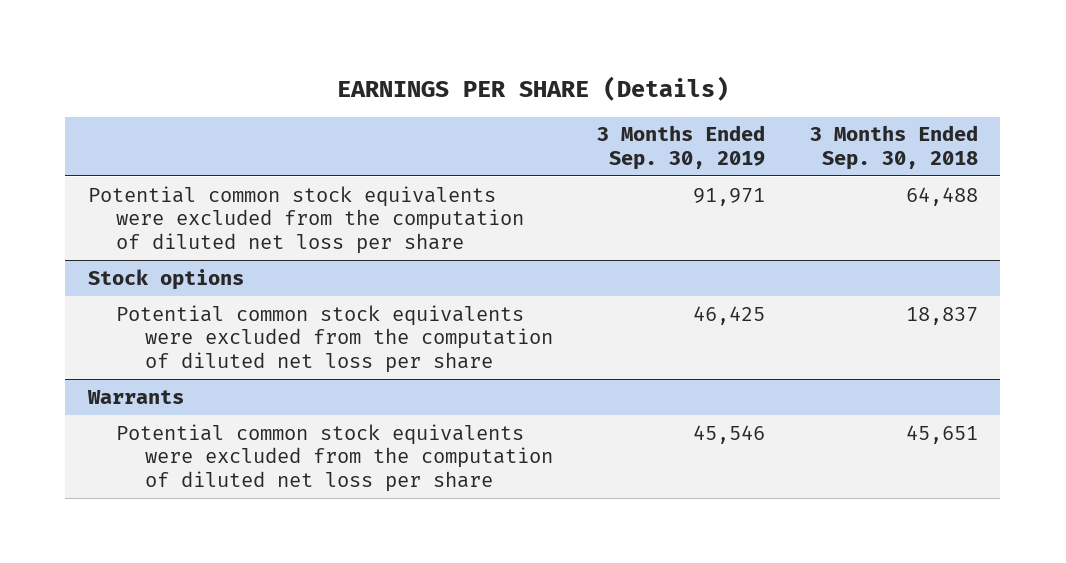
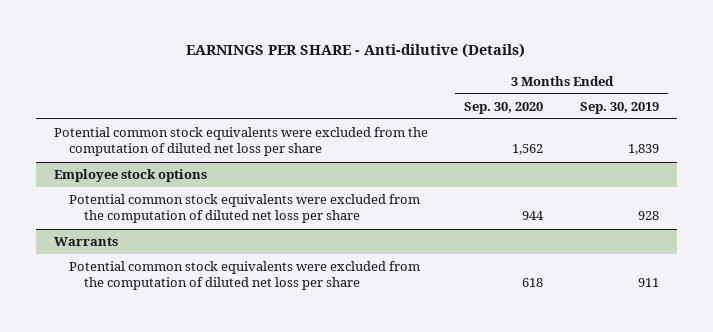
- EARNINGS PER SHARE (Details)
+ EARNINGS PER SHARE - Anti-dilutive (Details)
- | 3 Months Ended Sep. 30, 2019 | 3 Months Ended Sep. 30, 2018
+ | 3 Months Ended Sep. 30, 2020 | 3 Months Ended Sep. 30, 2019
- Potential common stock equivalents were excluded from the computation of diluted net loss per share | 91,971 | 64,488
- Stock options
- Potential common stock equivalents were excluded from the computation of diluted net loss per share | 46,425 | 18,837
+ Potential common stock equivalents were excluded from the computation of diluted net loss per share | 1,562 | 1,839
+ Employee stock options
+ Potential common stock equivalents were excluded from the computation of diluted net loss per share | 944 | 928
@ Warrants
- Potential common stock equivalents were excluded from the computation of diluted net loss per share | 45,546 | 45,651
+ Potential common stock equivalents were excluded from the computation of diluted net loss per share | 618 | 911

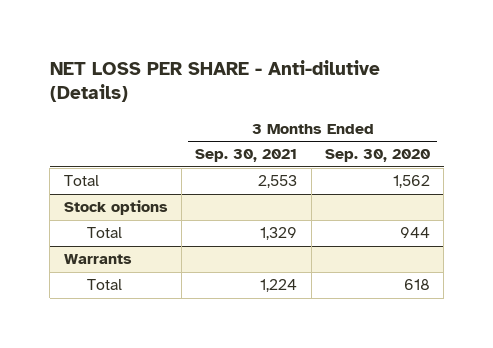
- EARNINGS PER SHARE - Anti-dilutive (Details)
+ NET LOSS PER SHARE - Anti-dilutive (Details)
- | 3 Months Ended Sep. 30, 2020 | 3 Months Ended Sep. 30, 2019
+ | 3 Months Ended Sep. 30, 2021 | 3 Months Ended Sep. 30, 2020
- Potential common stock equivalents were excluded from the computation of diluted net loss per share | 1,562 | 1,839
- Employee stock options
- Potential common stock equivalents were excluded from the computation of diluted net loss per share | 944 | 928
+ Total | 2,553 | 1,562
+ Stock options
+ Total | 1,329 | 944
@ Warrants
- Potential common stock equivalents were excluded from the computation of diluted net loss per share | 618 | 911
+ Total | 1,224 | 618

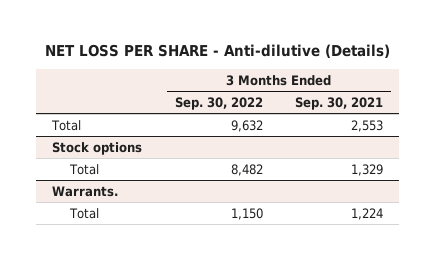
- | 3 Months Ended Sep. 30, 2021 | 3 Months Ended Sep. 30, 2020
+ | 3 Months Ended Sep. 30, 2022 | 3 Months Ended Sep. 30, 2021
- Warrants
+ Warrants.

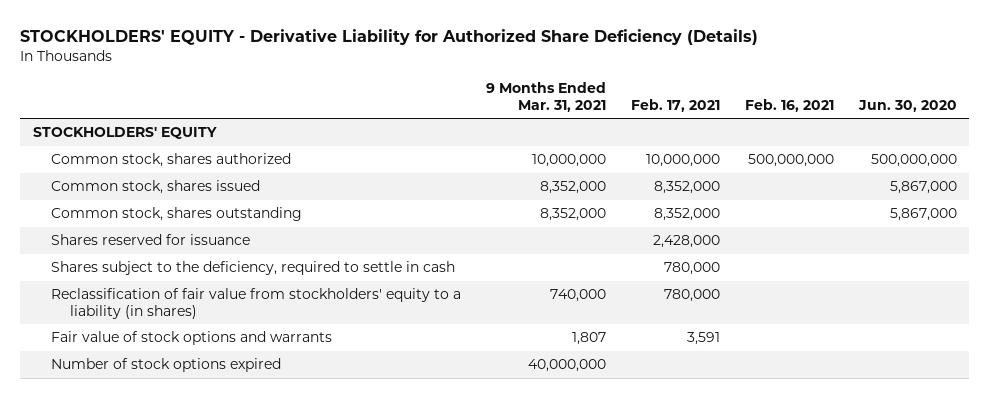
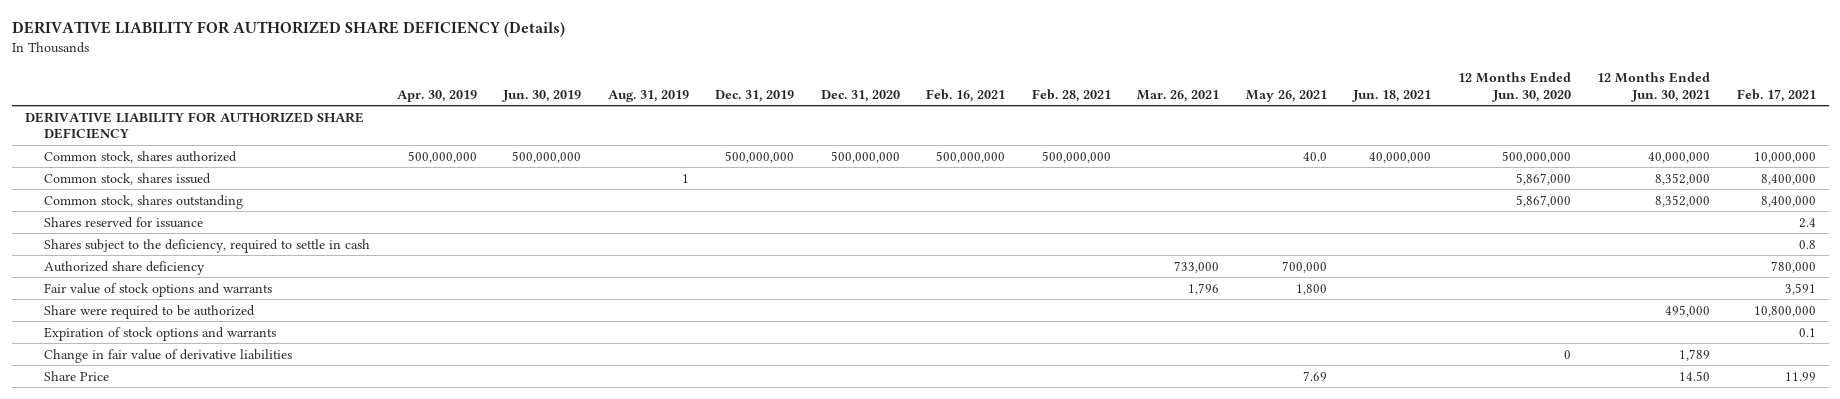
- STOCKHOLDERS' EQUITY - Derivative Liability for Authorized Share Deficiency (Details)
+ DERIVATIVE LIABILITY FOR AUTHORIZED SHARE DEFICIENCY (Details)
- | 9 Months Ended Mar. 31, 2021 | Feb. 17, 2021 | Feb. 16, 2021 | Jun. 30, 2020
+ | Apr. 30, 2019 | Jun. 30, 2019 | Aug. 31, 2019 | Dec. 31, 2019 | Dec. 31, 2020 | Feb. 16, 2021 | Feb. 28, 2021 | Mar. 26, 2021 | May 26, 2021 | Jun. 18, 2021 | 12 Months Ended Jun. 30, 2020 | 12 Months Ended Jun. 30, 2021 | Feb. 17, 2021
- STOCKHOLDERS' EQUITY
+ DERIVATIVE LIABILITY FOR AUTHORIZED SHARE DEFICIENCY
- Common stock, shares issued | 8,352,000 | 8,352,000 | | 5,867,000
- Common stock, shares outstanding | 8,352,000 | 8,352,000 | | 5,867,000
- Shares reserved for issuance | | 2,428,000 | |
- Shares subject to the deficiency, required to settle in cash | | 780,000 | |
- Reclassification of fair value from stockholders' equity to a liability (in shares) | 740,000 | 780,000 | |
+ Common stock, shares issued | | | 1 | | | | | | | | 5,867,000 | 8,352,000 | 8,400,000
+ Common stock, shares outstanding | | | | | | | | | | | 5,867,000 | 8,352,000 | 8,400,000
+ Shares reserved for issuance | | | | | | | | | | | | | 2.4
+ Shares subject to the deficiency, required to settle in cash | | | | | | | | | | | | | 0.8
+ Authorized share deficiency | | | | | | | | 733,000 | 700,000 | | | | 780,000
- Number of stock options expired | 40,000,000 | | |
+ Share were required to be authorized | | | | | | | | | | | | 495,000 | 10,800,000
+ Expiration of stock options and warrants | | | | | | | | | | | | | 0.1
+ Change in fair value of derivative liabilities | | | | | | | | | | | 0 | 1,789 |
+ Share Price | | | | | | | | | 7.69 | | | 14.50 | 11.99

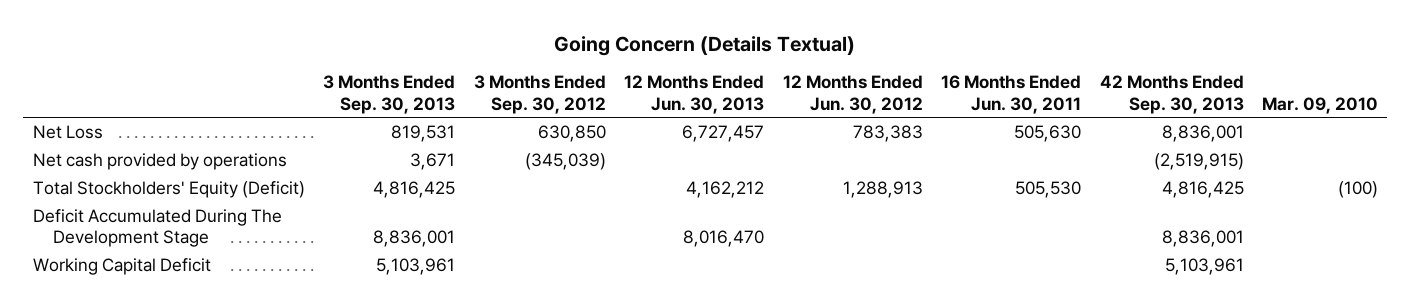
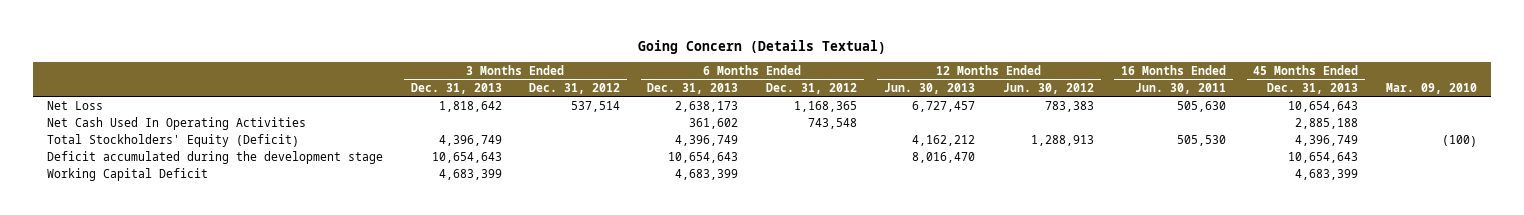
- | 3 Months Ended Sep. 30, 2013 | 3 Months Ended Sep. 30, 2012 | 12 Months Ended Jun. 30, 2013 | 12 Months Ended Jun. 30, 2012 | 16 Months Ended Jun. 30, 2011 | 42 Months Ended Sep. 30, 2013 | Mar. 09, 2010
+ | 3 Months Ended Dec. 31, 2013 | 3 Months Ended Dec. 31, 2012 | 6 Months Ended Dec. 31, 2013 | 6 Months Ended Dec. 31, 2012 | 12 Months Ended Jun. 30, 2013 | 12 Months Ended Jun. 30, 2012 | 16 Months Ended Jun. 30, 2011 | 45 Months Ended Dec. 31, 2013 | Mar. 09, 2010
- Net cash provided by operations | 3,671 | (345,039) | | | | (2,519,915) |
+ Net Cash Used In Operating Activities | | | 361,602 | 743,548 | | | | 2,885,188 |
- Deficit Accumulated During The Development Stage | 8,836,001 | | 8,016,470 | | | 8,836,001 |
+ Deficit accumulated during the development stage | 10,654,643 | | 10,654,643 | | 8,016,470 | | | 10,654,643 |

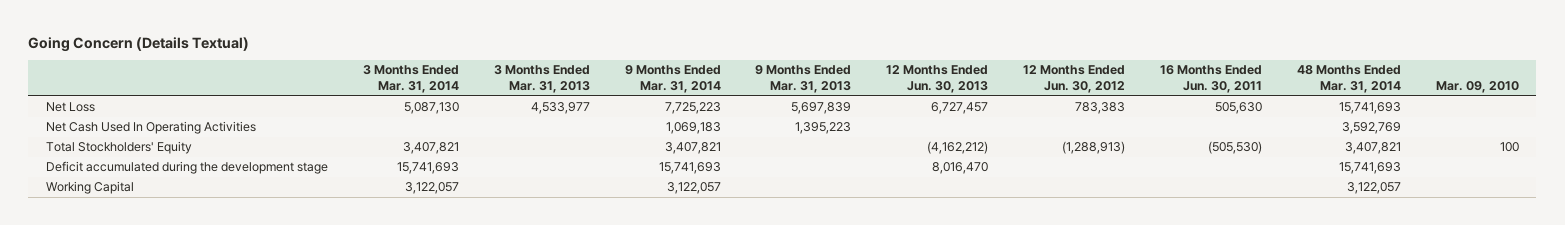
- | 3 Months Ended Dec. 31, 2013 | 3 Months Ended Dec. 31, 2012 | 6 Months Ended Dec. 31, 2013 | 6 Months Ended Dec. 31, 2012 | 12 Months Ended Jun. 30, 2013 | 12 Months Ended Jun. 30, 2012 | 16 Months Ended Jun. 30, 2011 | 45 Months Ended Dec. 31, 2013 | Mar. 09, 2010
+ | 3 Months Ended Mar. 31, 2014 | 3 Months Ended Mar. 31, 2013 | 9 Months Ended Mar. 31, 2014 | 9 Months Ended Mar. 31, 2013 | 12 Months Ended Jun. 30, 2013 | 12 Months Ended Jun. 30, 2012 | 16 Months Ended Jun. 30, 2011 | 48 Months Ended Mar. 31, 2014 | Mar. 09, 2010
- Total Stockholders' Equity (Deficit) | 4,396,749 | | 4,396,749 | | 4,162,212 | 1,288,913 | 505,530 | 4,396,749 | (100)
+ Total Stockholders' Equity | 3,407,821 | | 3,407,821 | | (4,162,212) | (1,288,913) | (505,530) | 3,407,821 | 100
- Working Capital Deficit | 4,683,399 | | 4,683,399 | | | | | 4,683,399 |
+ Working Capital | 3,122,057 | | 3,122,057 | | | | | 3,122,057 |

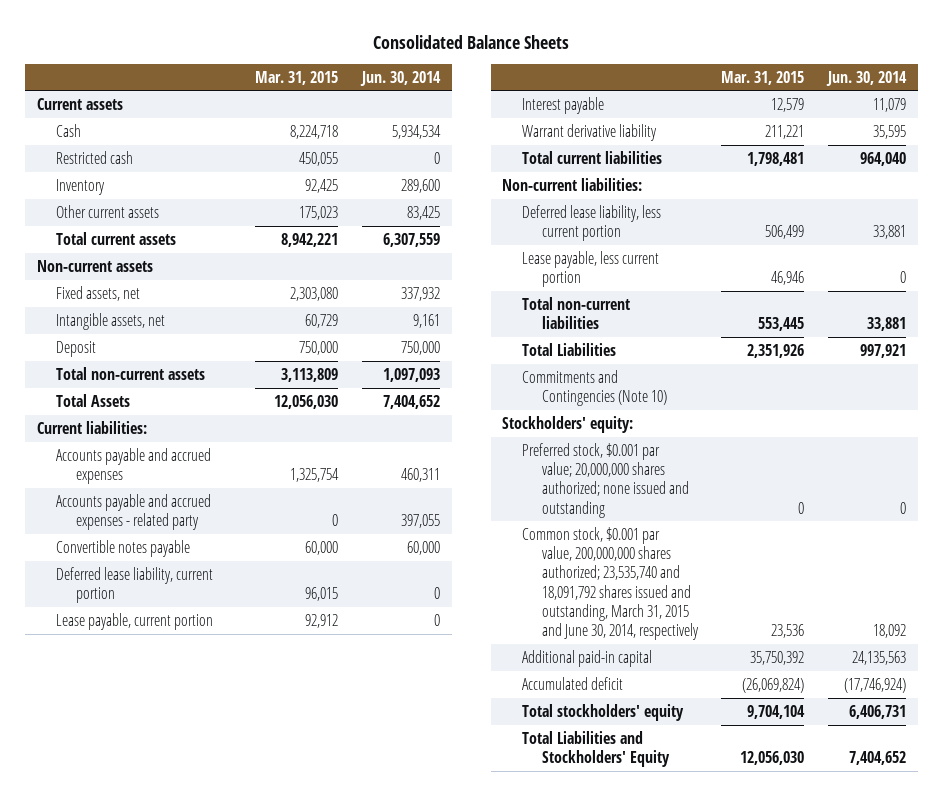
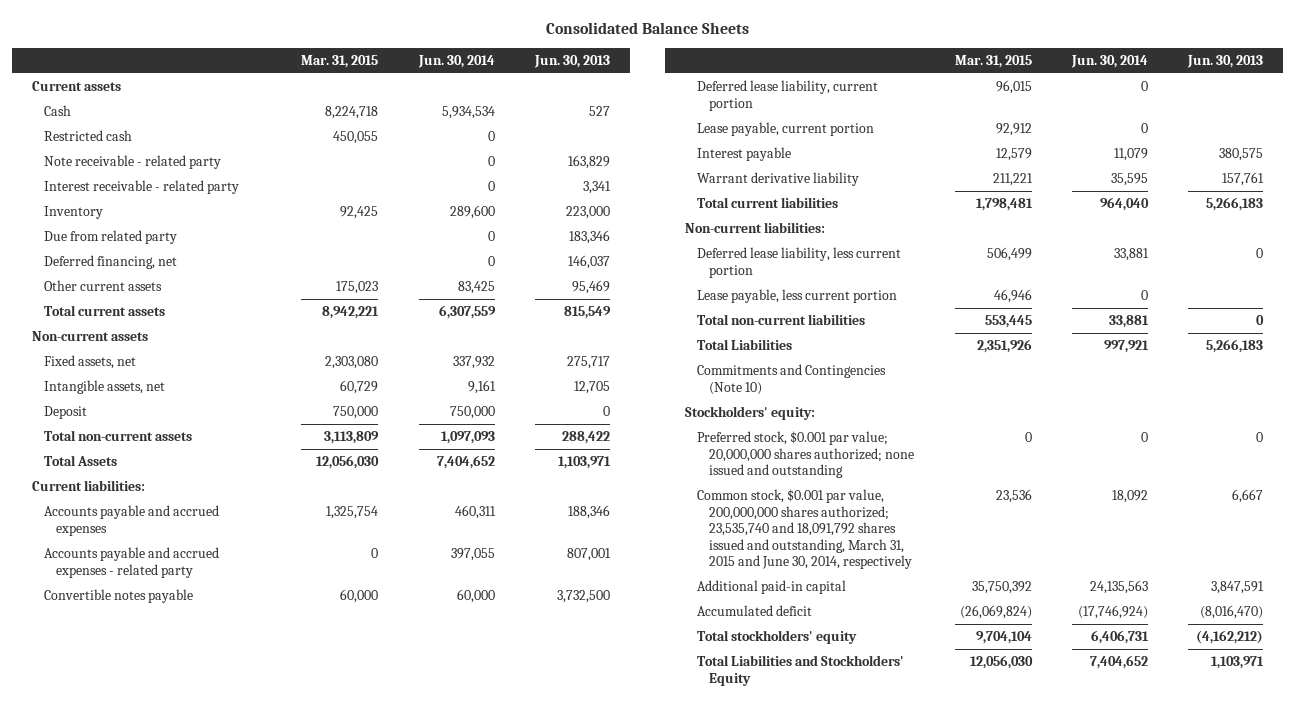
- | Mar. 31, 2015 | Jun. 30, 2014
+ | Mar. 31, 2015 | Jun. 30, 2014 | Jun. 30, 2013
+ Note receivable - related party | | 0 | 163,829
+ Interest receivable - related party | | 0 | 3,341
+ Due from related party | | 0 | 183,346
+ Deferred financing, net | | 0 | 146,037

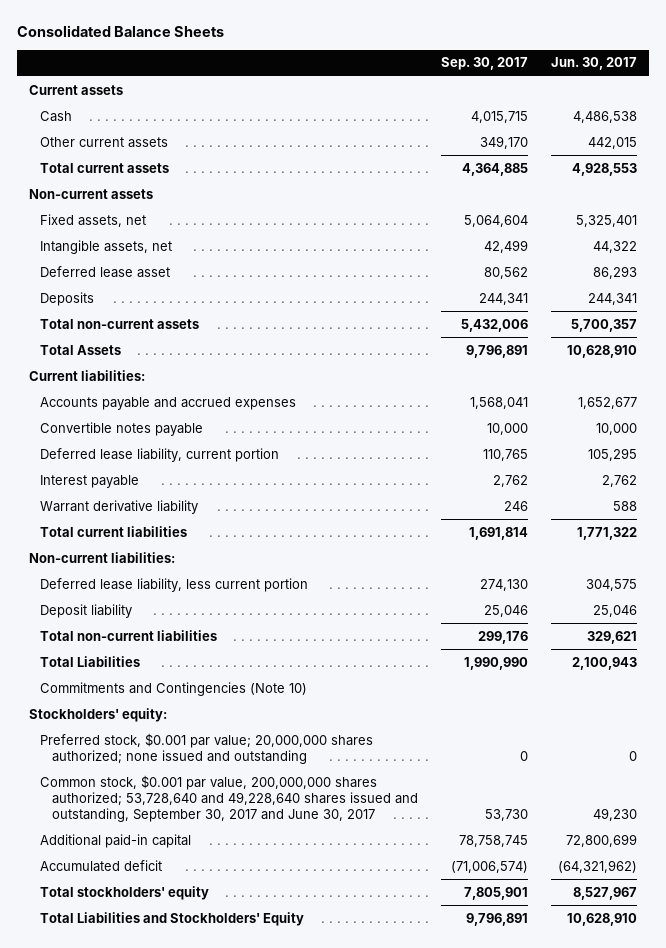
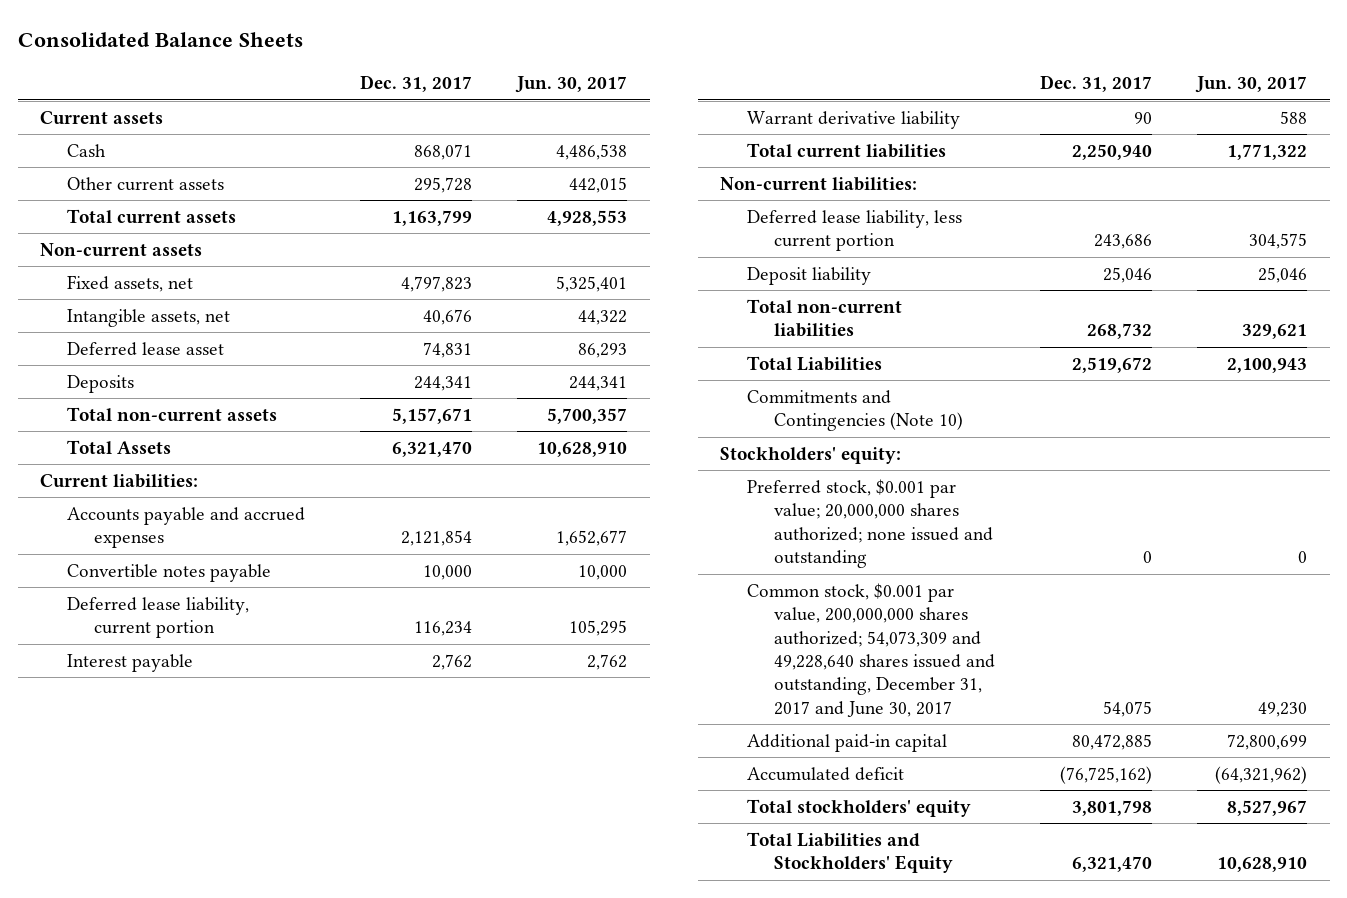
- | Sep. 30, 2017 | Jun. 30, 2017
+ | Dec. 31, 2017 | Jun. 30, 2017
- Common stock, $0.001 par value, 200,000,000 shares authorized; 53,728,640 and 49,228,640 shares issued and outstanding, September 30, 2017 and June 30, 2017 | 53,730 | 49,230
+ Common stock, $0.001 par value, 200,000,000 shares authorized; 54,073,309 and 49,228,640 shares issued and outstanding, December 31, 2017 and June 30, 2017 | 54,075 | 49,230

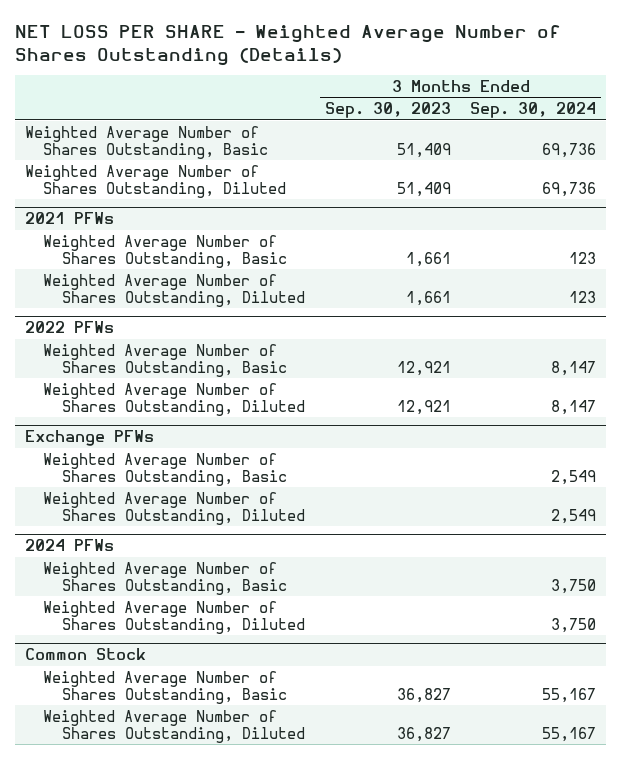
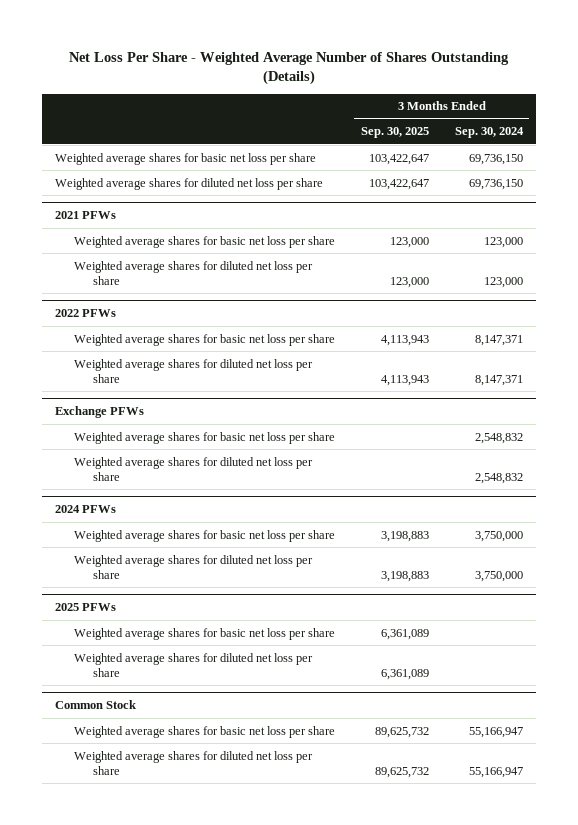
- NET LOSS PER SHARE - Weighted Average Number of Shares Outstanding (Details)
+ Net Loss Per Share - Weighted Average Number of Shares Outstanding (Details)
- | 3 Months Ended Sep. 30, 2023 | 3 Months Ended Sep. 30, 2024
+ | 3 Months Ended Sep. 30, 2025 | 3 Months Ended Sep. 30, 2024
- Weighted Average Number of Shares Outstanding, Basic | 51,409 | 69,736
- Weighted Average Number of Shares Outstanding, Diluted | 51,409 | 69,736
+ Weighted average shares for basic net loss per share | 103,422,647 | 69,736,150
+ Weighted average shares for diluted net loss per share | 103,422,647 | 69,736,150
@ 2021 PFWs
- Weighted Average Number of Shares Outstanding, Basic | 1,661 | 123
- Weighted Average Number of Shares Outstanding, Diluted | 1,661 | 123
+ Weighted average shares for basic net loss per share | 123,000 | 123,000
+ Weighted average shares for diluted net loss per share | 123,000 | 123,000
@ 2022 PFWs
- Weighted Average Number of Shares Outstanding, Basic | 12,921 | 8,147
- Weighted Average Number of Shares Outstanding, Diluted | 12,921 | 8,147
+ Weighted average shares for basic net loss per share | 4,113,943 | 8,147,371
+ Weighted average shares for diluted net loss per share | 4,113,943 | 8,147,371
@ Exchange PFWs
- Weighted Average Number of Shares Outstanding, Basic | | 2,549
- Weighted Average Number of Shares Outstanding, Diluted | | 2,549
+ Weighted average shares for basic net loss per share | | 2,548,832
+ Weighted average shares for diluted net loss per share | | 2,548,832
@ 2024 PFWs
- Weighted Average Number of Shares Outstanding, Basic | | 3,750
- Weighted Average Number of Shares Outstanding, Diluted | | 3,750
+ Weighted average shares for basic net loss per share | 3,198,883 | 3,750,000
+ Weighted average shares for diluted net loss per share | 3,198,883 | 3,750,000
+ 2025 PFWs
+ Weighted average shares for basic net loss per share | 6,361,089 |
+ Weighted average shares for diluted net loss per share | 6,361,089 |
@ Common Stock
- Weighted Average Number of Shares Outstanding, Basic | 36,827 | 55,167
- Weighted Average Number of Shares Outstanding, Diluted | 36,827 | 55,167
+ Weighted average shares for basic net loss per share | 89,625,732 | 55,166,947
+ Weighted average shares for diluted net loss per share | 89,625,732 | 55,166,947

